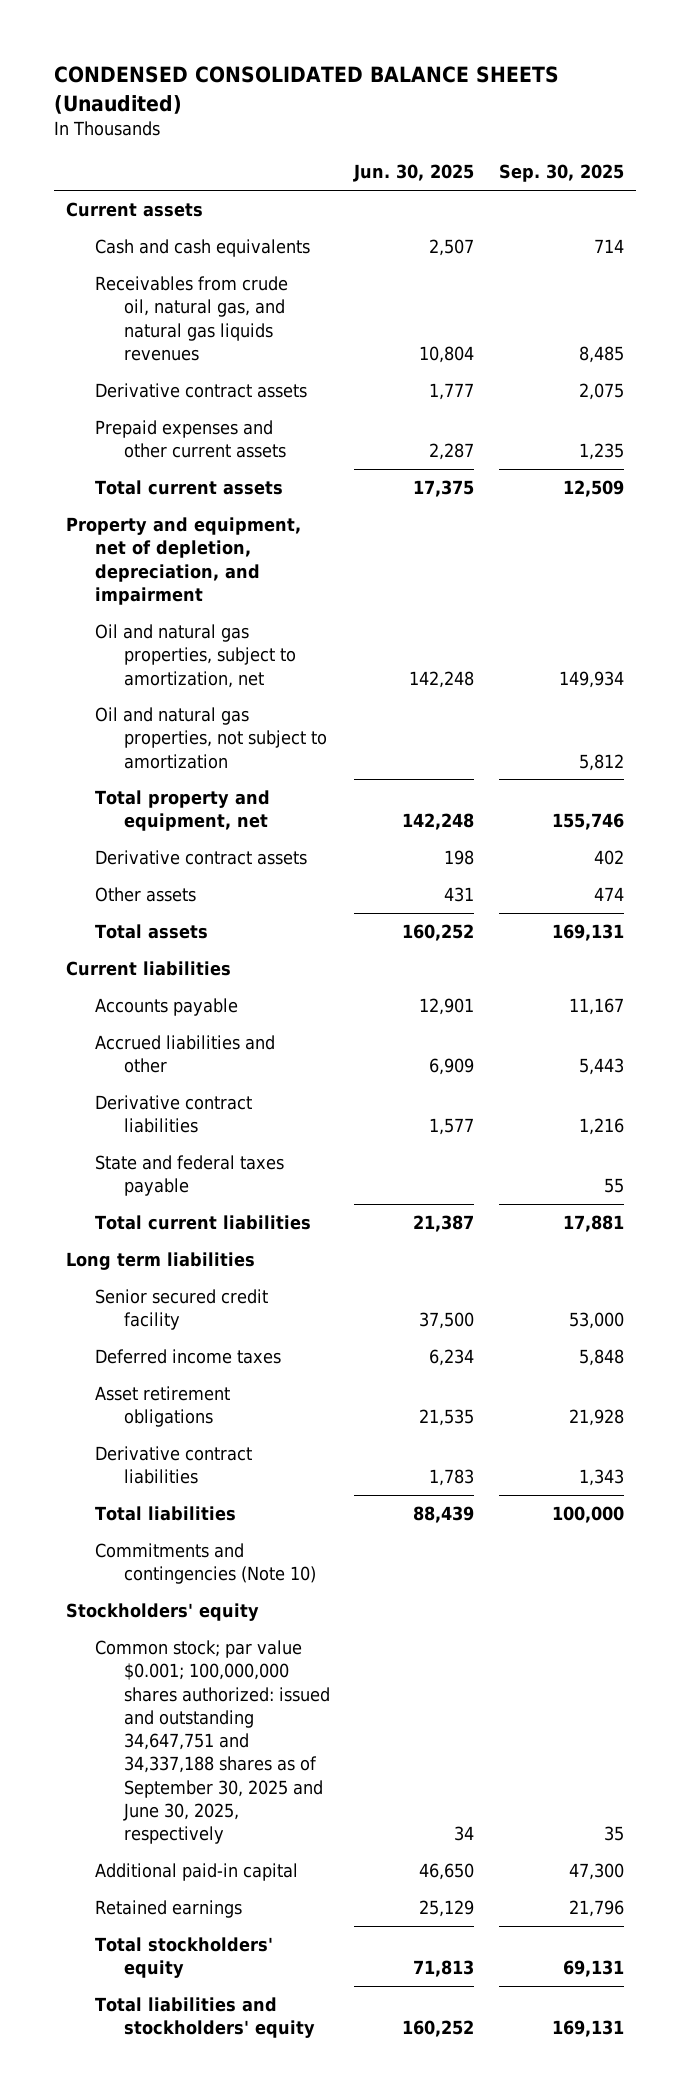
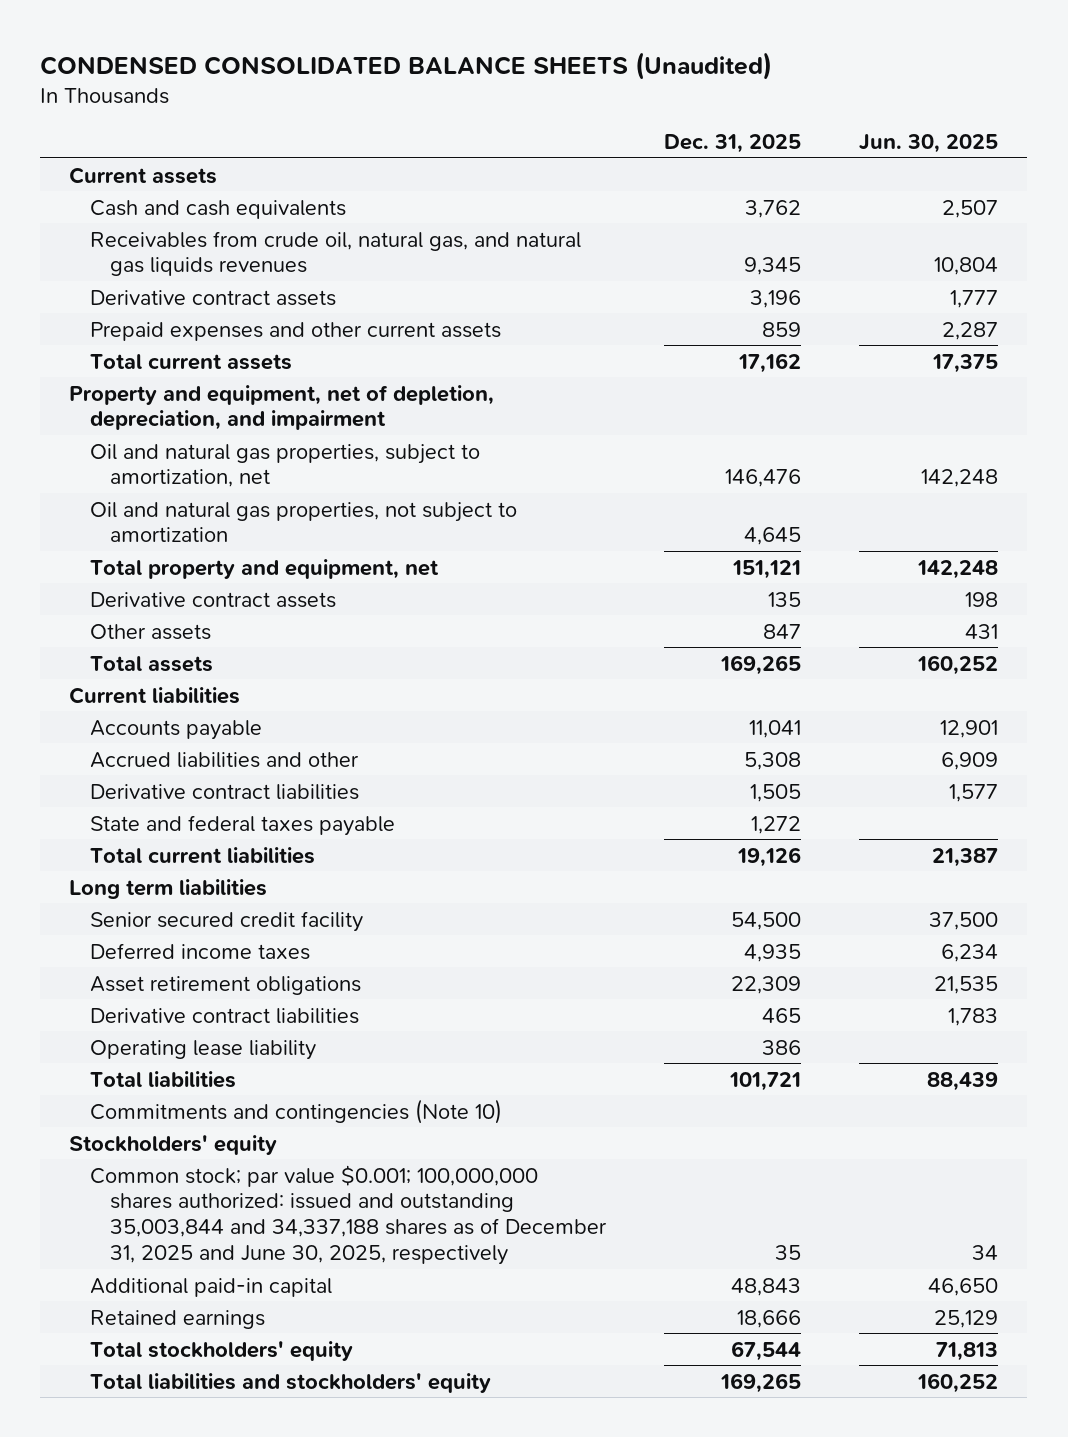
- | Jun. 30, 2025 | Sep. 30, 2025
+ | Dec. 31, 2025 | Jun. 30, 2025
+ Operating lease liability | 386 |
- Common stock; par value $0.001; 100,000,000 shares authorized: issued and outstanding 34,647,751 and 34,337,188 shares as of September 30, 2025 and June 30, 2025, respectively | 34 | 35
+ Common stock; par value $0.001; 100,000,000 shares authorized: issued and outstanding 35,003,844 and 34,337,188 shares as of December 31, 2025 and June 30, 2025, respectively | 35 | 34

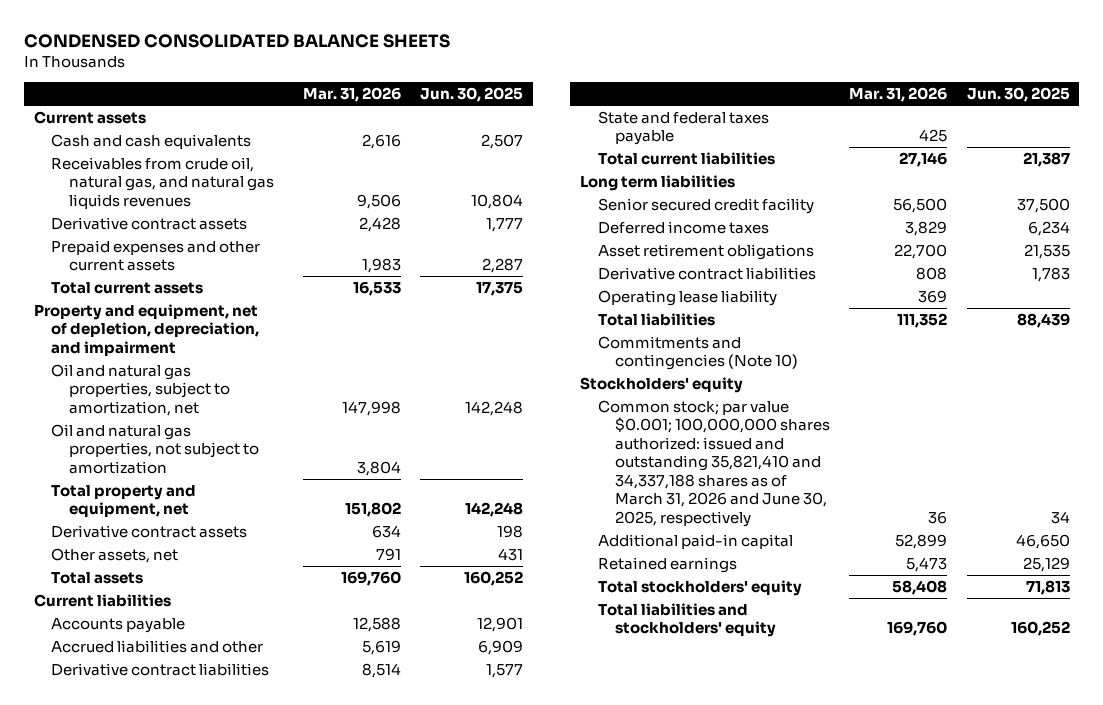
- CONDENSED CONSOLIDATED BALANCE SHEETS (Unaudited)
+ CONDENSED CONSOLIDATED BALANCE SHEETS
- | Dec. 31, 2025 | Jun. 30, 2025
+ | Mar. 31, 2026 | Jun. 30, 2025
- Other assets | 847 | 431
+ Other assets, net | 791 | 431
- Common stock; par value $0.001; 100,000,000 shares authorized: issued and outstanding 35,003,844 and 34,337,188 shares as of December 31, 2025 and June 30, 2025, respectively | 35 | 34
+ Common stock; par value $0.001; 100,000,000 shares authorized: issued and outstanding 35,821,410 and 34,337,188 shares as of March 31, 2026 and June 30, 2025, respectively | 36 | 34

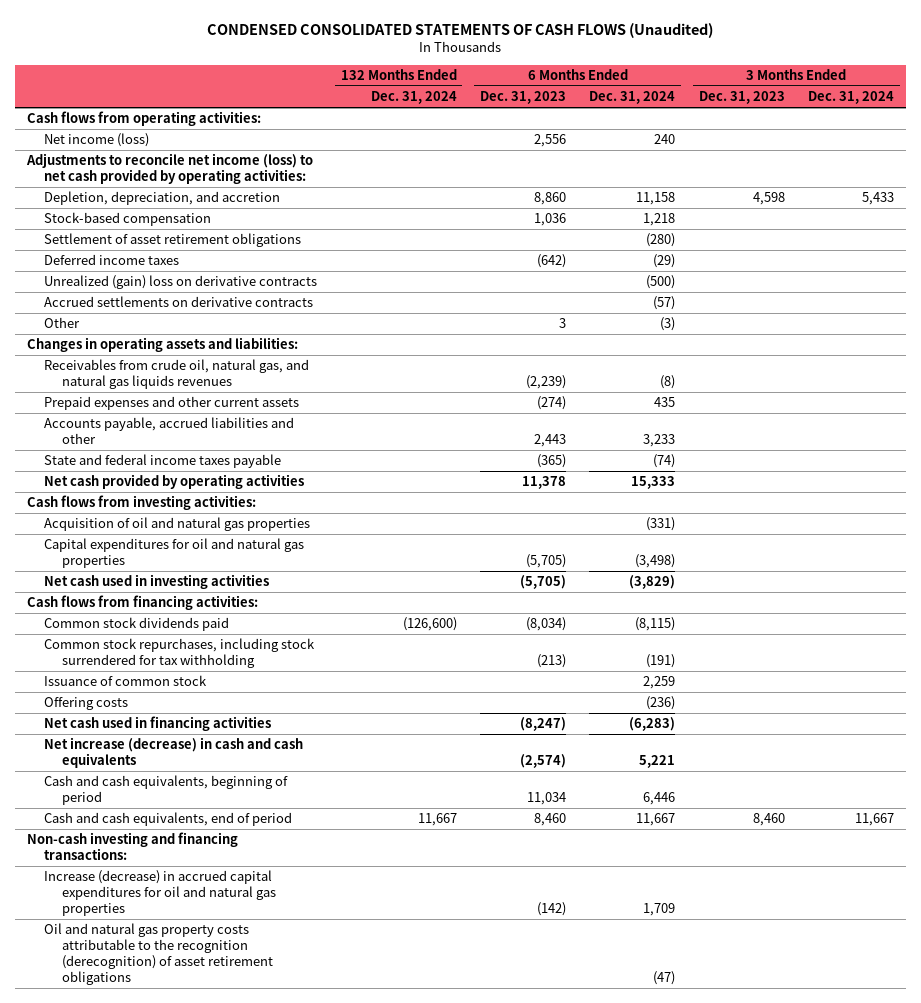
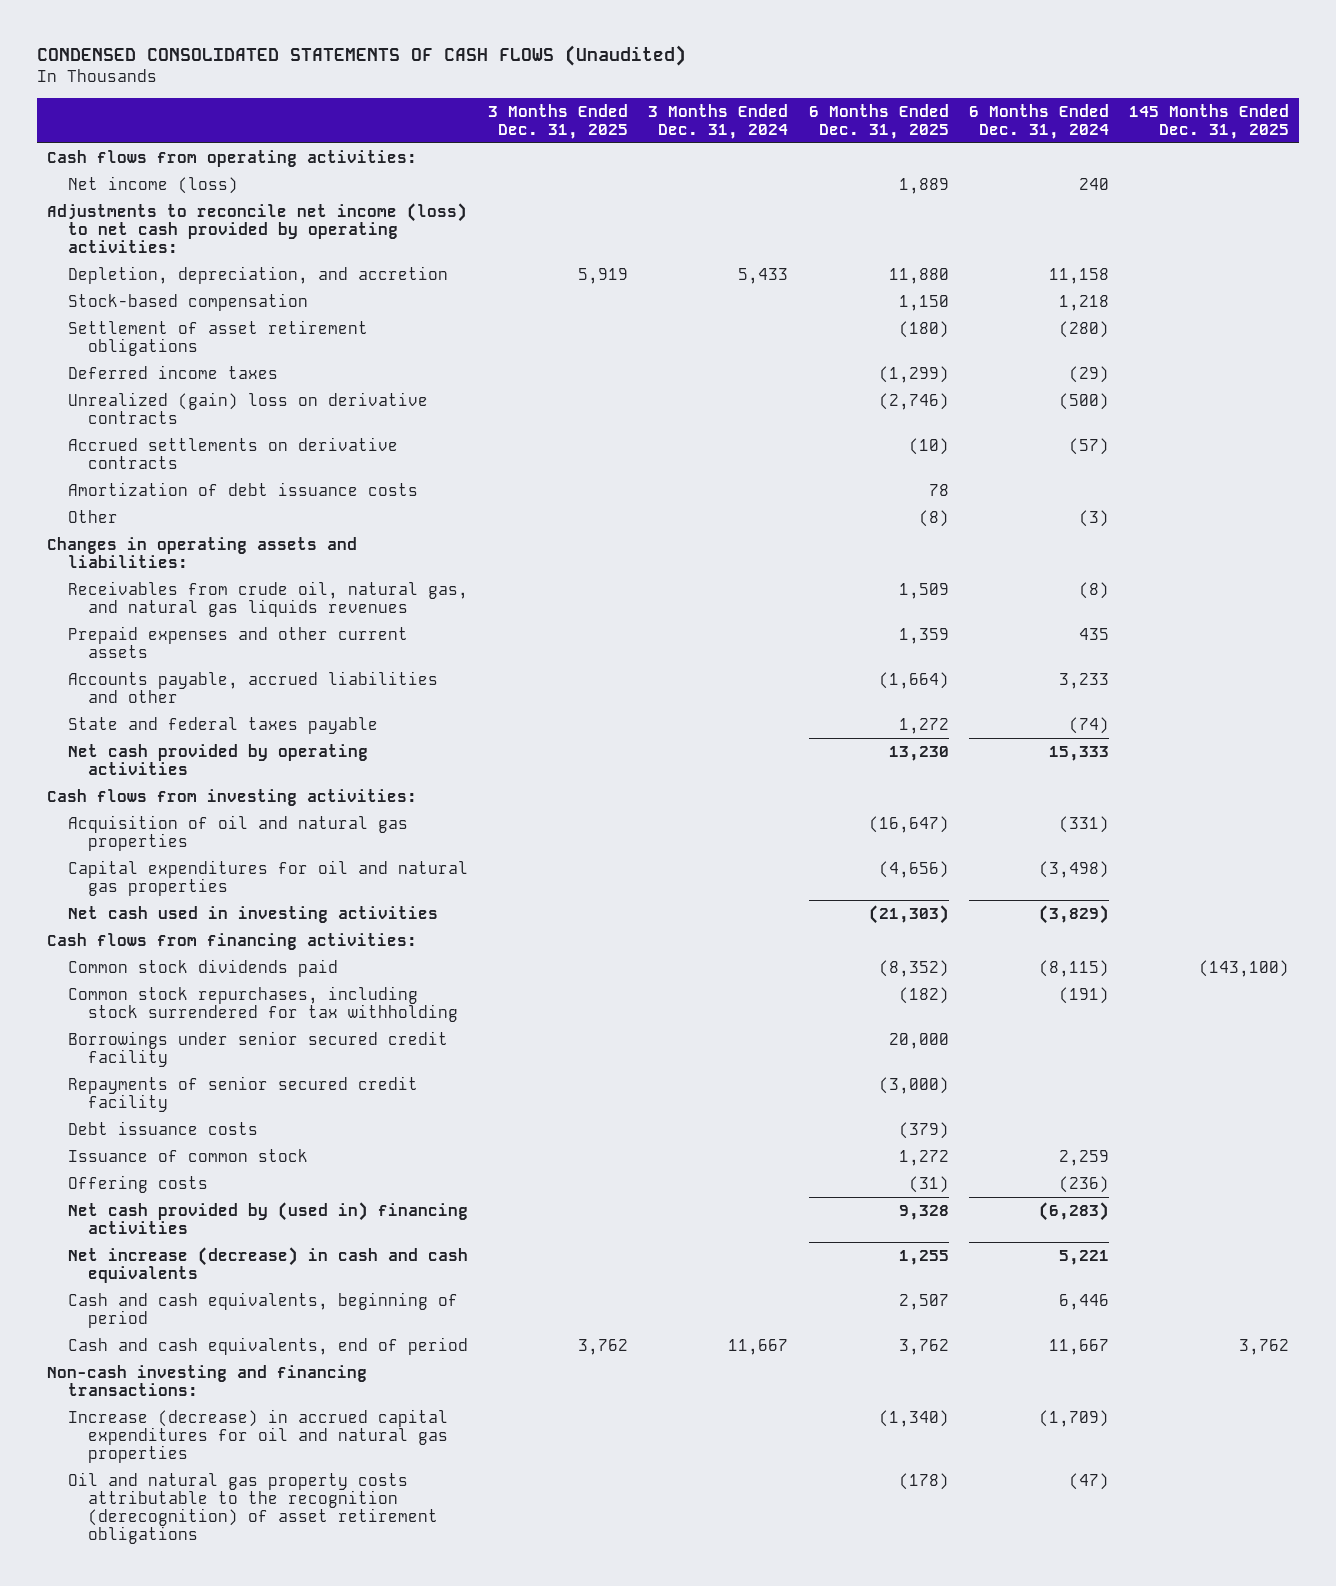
- | 132 Months Ended Dec. 31, 2024 | 6 Months Ended Dec. 31, 2023 | 6 Months Ended Dec. 31, 2024 | 3 Months Ended Dec. 31, 2023 | 3 Months Ended Dec. 31, 2024
+ | 3 Months Ended Dec. 31, 2025 | 3 Months Ended Dec. 31, 2024 | 6 Months Ended Dec. 31, 2025 | 6 Months Ended Dec. 31, 2024 | 145 Months Ended Dec. 31, 2025
+ Amortization of debt issuance costs | | | 78 | |
- State and federal income taxes payable | | (365) | (74) | |
+ State and federal taxes payable | | | 1,272 | (74) |
+ Borrowings under senior secured credit facility | | | 20,000 | |
+ Repayments of senior secured credit facility | | | (3,000) | |
+ Debt issuance costs | | | (379) | |
- Net cash used in financing activities | | (8,247) | (6,283) | |
+ Net cash provided by (used in) financing activities | | | 9,328 | (6,283) |
- Increase (decrease) in accrued capital expenditures for oil and natural gas properties | | (142) | 1,709 | |
+ Increase (decrease) in accrued capital expenditures for oil and natural gas properties | | | (1,340) | (1,709) |

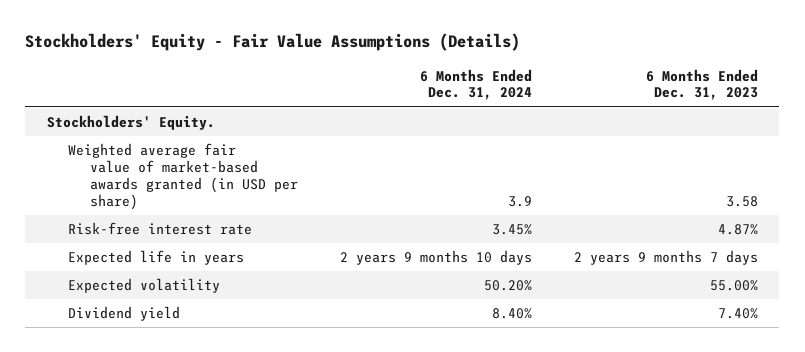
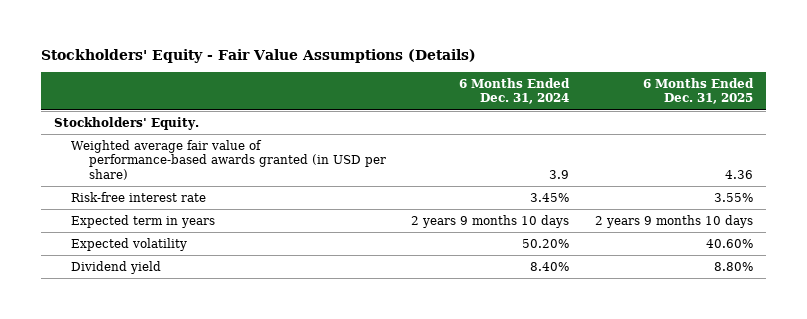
- | 6 Months Ended Dec. 31, 2024 | 6 Months Ended Dec. 31, 2023
+ | 6 Months Ended Dec. 31, 2024 | 6 Months Ended Dec. 31, 2025
- Weighted average fair value of market-based awards granted (in USD per share) | 3.9 | 3.58
+ Weighted average fair value of performance-based awards granted (in USD per share) | 3.9 | 4.36
- Expected life in years | 2 years 9 months 10 days | 2 years 9 months 7 days
+ Expected term in years | 2 years 9 months 10 days | 2 years 9 months 10 days

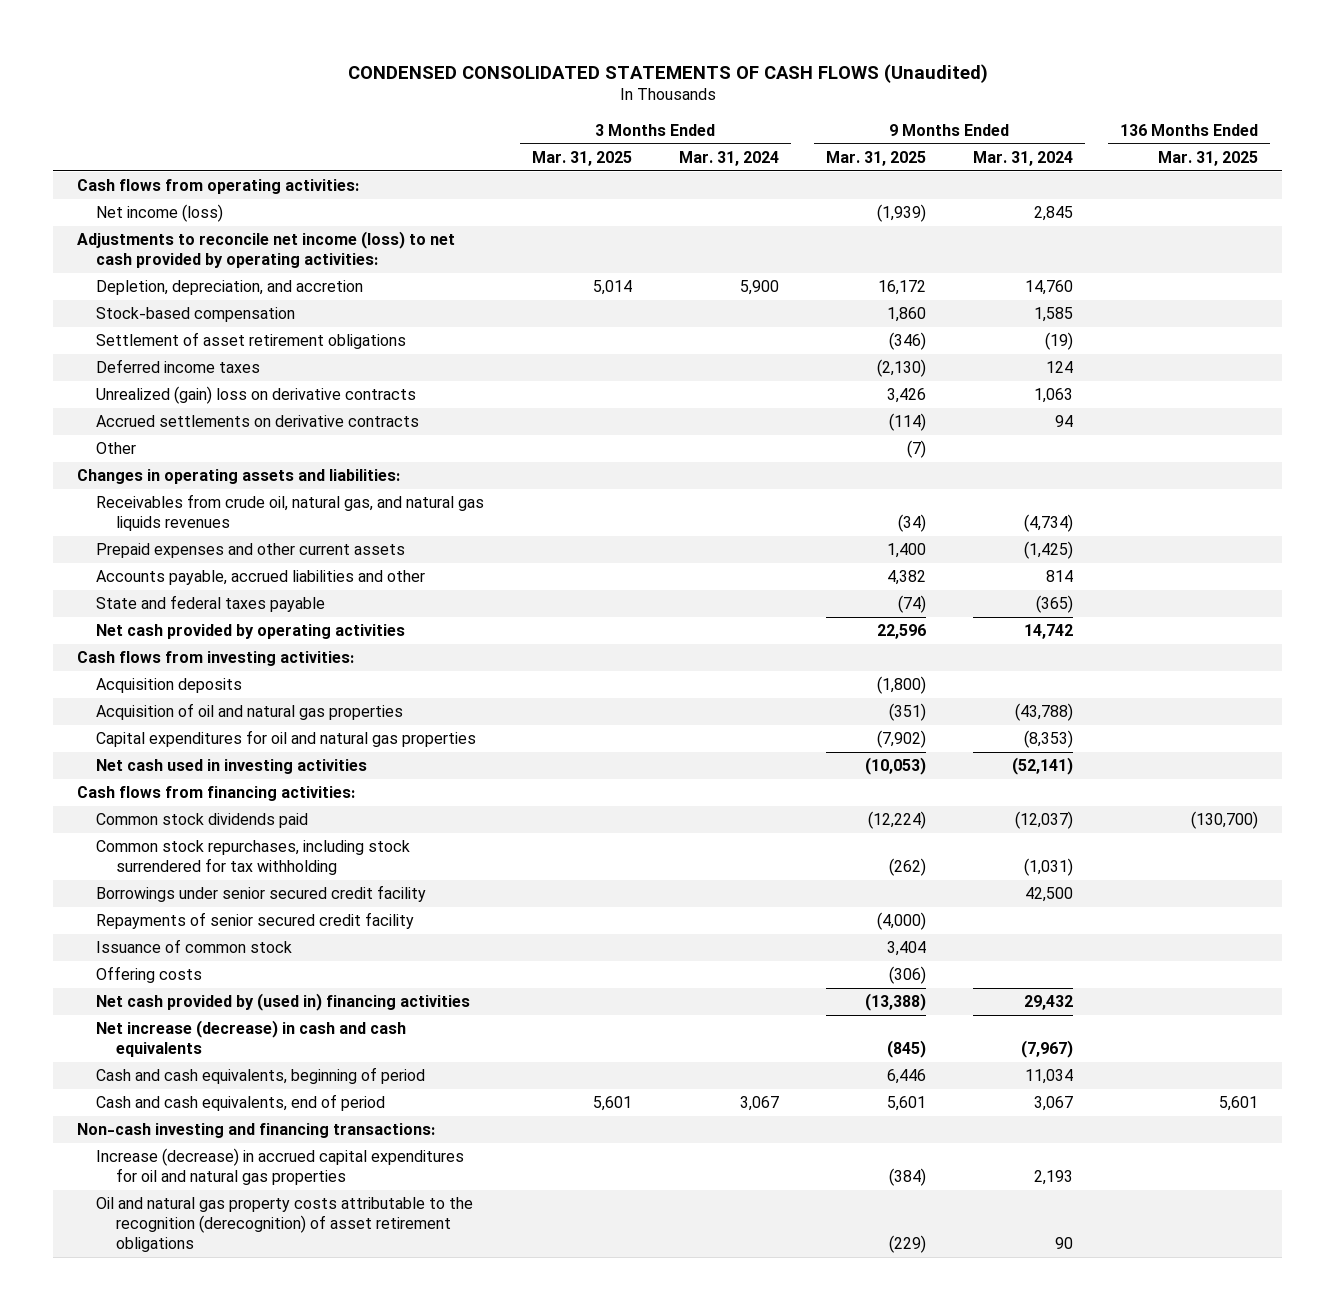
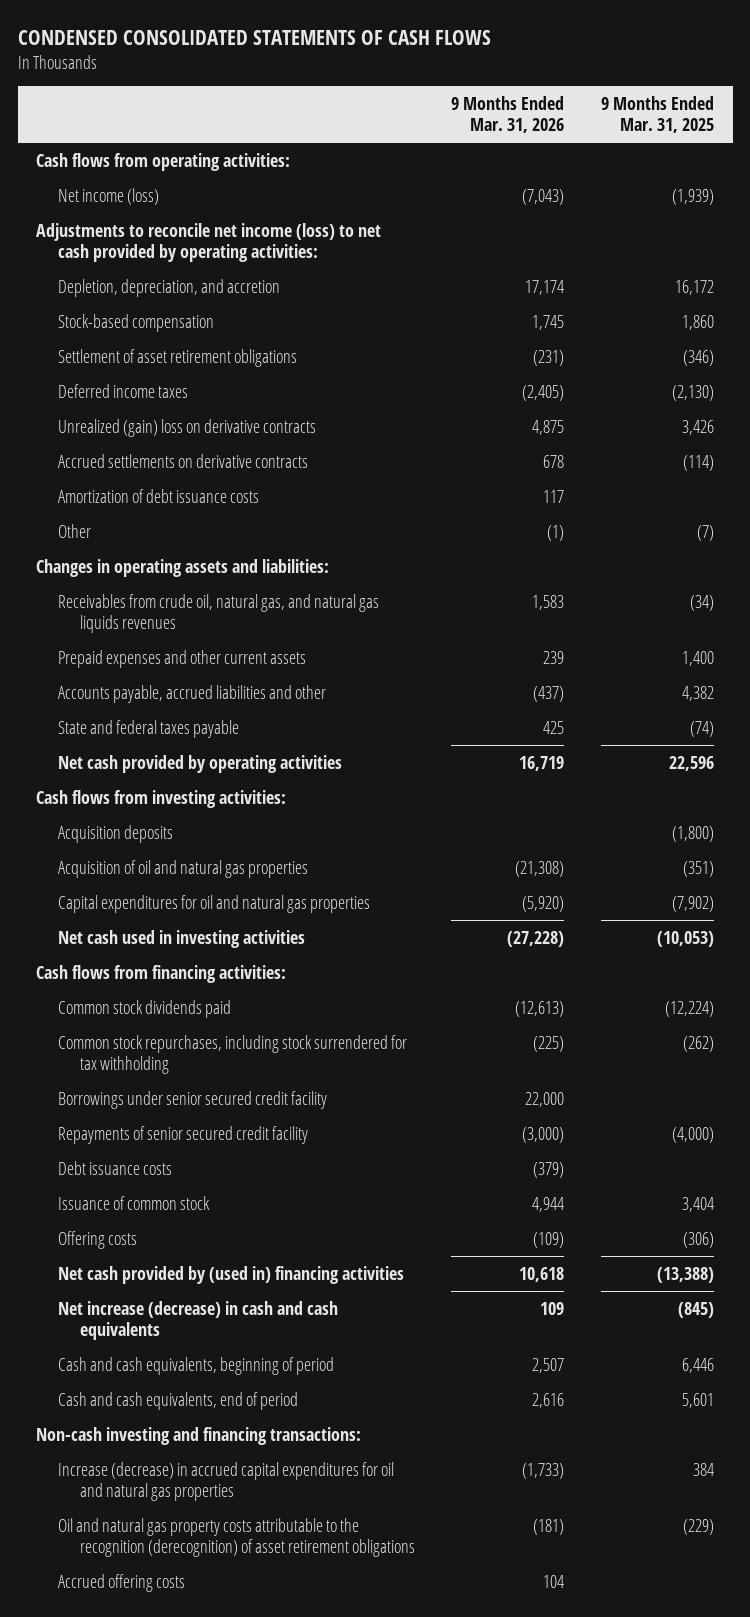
- CONDENSED CONSOLIDATED STATEMENTS OF CASH FLOWS (Unaudited)
+ CONDENSED CONSOLIDATED STATEMENTS OF CASH FLOWS
- | 3 Months Ended Mar. 31, 2025 | 3 Months Ended Mar. 31, 2024 | 9 Months Ended Mar. 31, 2025 | 9 Months Ended Mar. 31, 2024 | 136 Months Ended Mar. 31, 2025
+ | 9 Months Ended Mar. 31, 2026 | 9 Months Ended Mar. 31, 2025
+ Amortization of debt issuance costs | 117 |
+ Debt issuance costs | (379) |
- Increase (decrease) in accrued capital expenditures for oil and natural gas properties | | | (384) | 2,193 |
+ Increase (decrease) in accrued capital expenditures for oil and natural gas properties | (1,733) | 384
+ Accrued offering costs | 104 |

